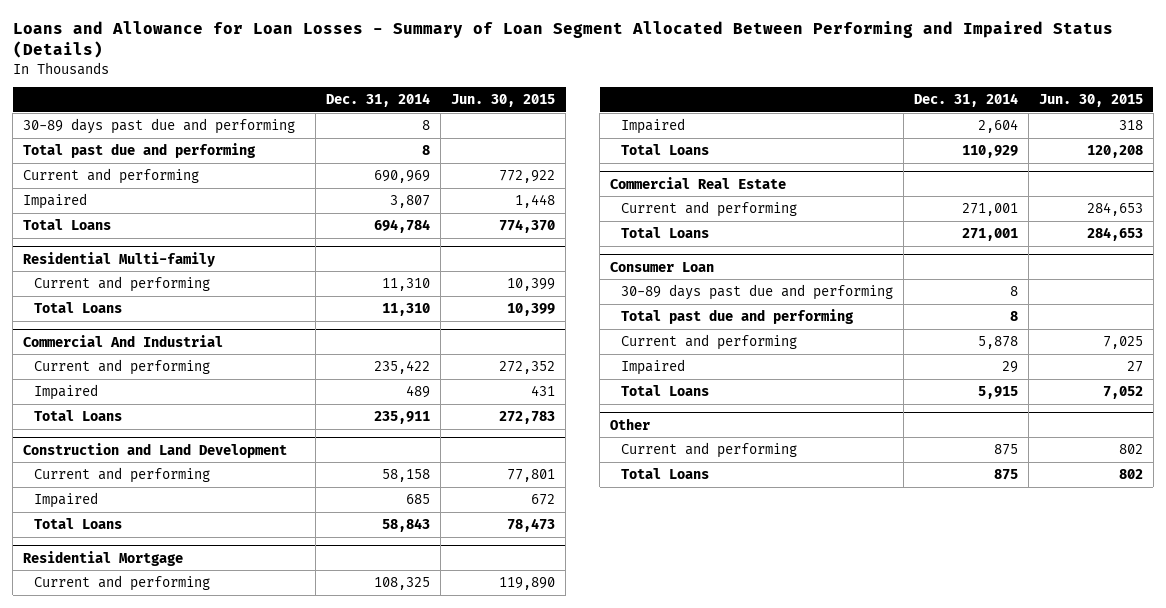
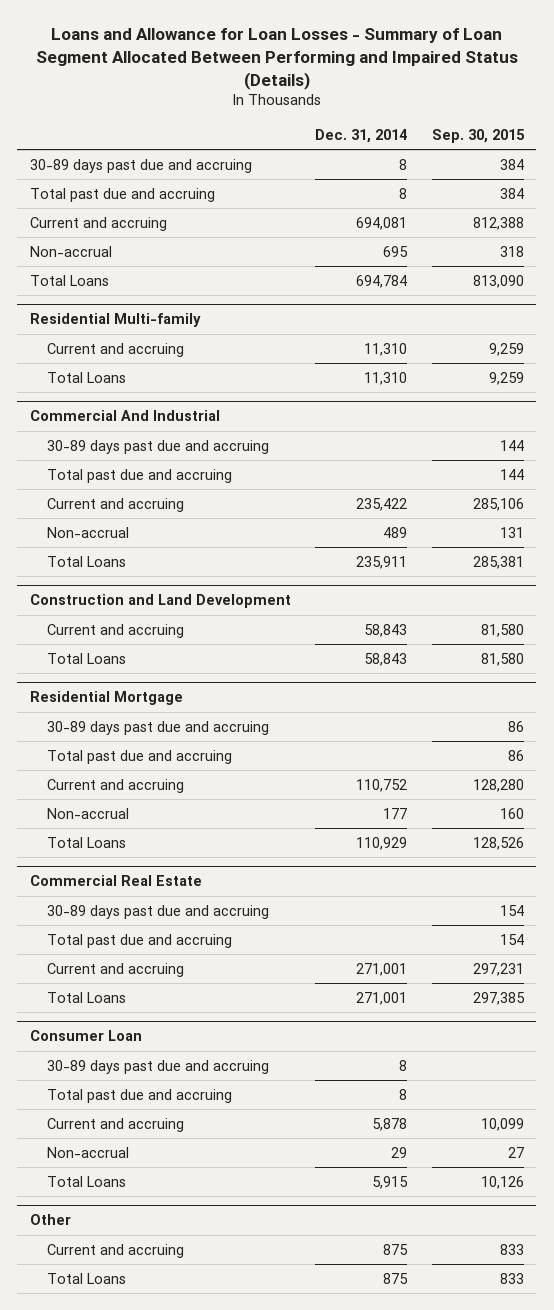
- | Dec. 31, 2014 | Jun. 30, 2015
+ | Dec. 31, 2014 | Sep. 30, 2015
- 30-89 days past due and performing | 8 |
- Total past due and performing | 8 |
- Current and performing | 690,969 | 772,922
- Impaired | 3,807 | 1,448
+ 30-89 days past due and accruing | 8 | 384
+ Total past due and accruing | 8 | 384
+ Current and accruing | 694,081 | 812,388
+ Non-accrual | 695 | 318
@ Residential Multi-family
- Current and performing | 11,310 | 10,399
+ Current and accruing | 11,310 | 9,259
@ Commercial And Industrial
- Current and performing | 235,422 | 272,352
- Impaired | 489 | 431
+ 30-89 days past due and accruing | | 144
+ Total past due and accruing | | 144
+ Current and accruing | 235,422 | 285,106
+ Non-accrual | 489 | 131
@ Construction and Land Development
- Current and performing | 58,158 | 77,801
- Impaired | 685 | 672
+ Current and accruing | 58,843 | 81,580
@ Residential Mortgage
- Current and performing | 108,325 | 119,890
- Impaired | 2,604 | 318
+ 30-89 days past due and accruing | | 86
+ Total past due and accruing | | 86
+ Current and accruing | 110,752 | 128,280
+ Non-accrual | 177 | 160
@ Commercial Real Estate
- Current and performing | 271,001 | 284,653
+ 30-89 days past due and accruing | | 154
+ Total past due and accruing | | 154
+ Current and accruing | 271,001 | 297,231
@ Consumer Loan
- 30-89 days past due and performing | 8 |
- Total past due and performing | 8 |
- Current and performing | 5,878 | 7,025
- Impaired | 29 | 27
+ 30-89 days past due and accruing | 8 |
+ Total past due and accruing | 8 |
+ Current and accruing | 5,878 | 10,099
+ Non-accrual | 29 | 27
@ Other
- Current and performing | 875 | 802
+ Current and accruing | 875 | 833

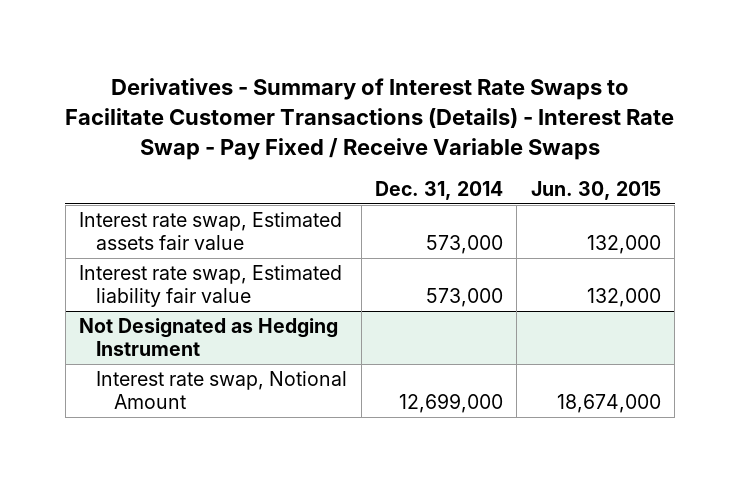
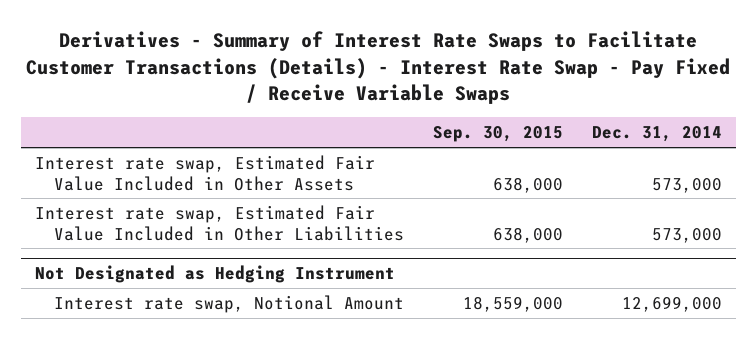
- | Dec. 31, 2014 | Jun. 30, 2015
+ | Sep. 30, 2015 | Dec. 31, 2014
- Interest rate swap, Estimated assets fair value | 573,000 | 132,000
- Interest rate swap, Estimated liability fair value | 573,000 | 132,000
+ Interest rate swap, Estimated Fair Value Included in Other Assets | 638,000 | 573,000
+ Interest rate swap, Estimated Fair Value Included in Other Liabilities | 638,000 | 573,000

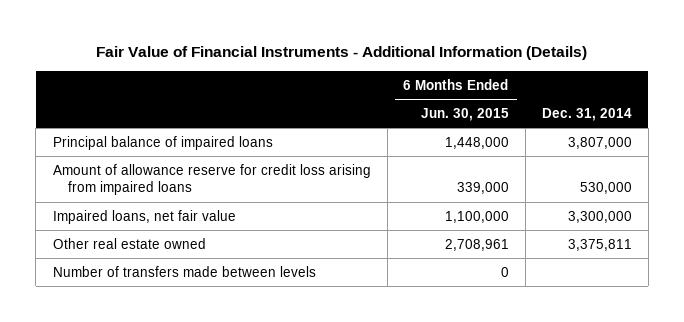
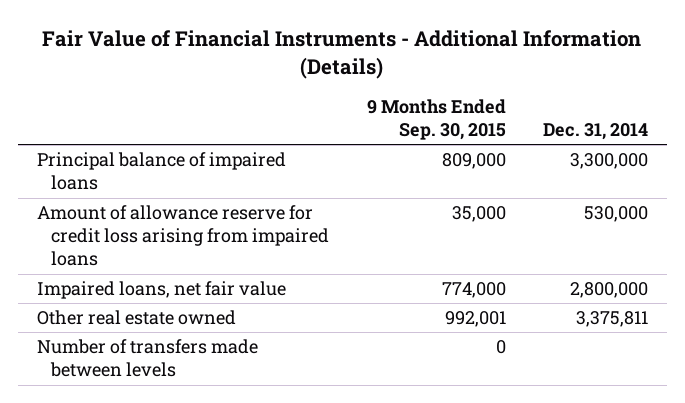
- | 6 Months Ended Jun. 30, 2015 | Dec. 31, 2014
+ | 9 Months Ended Sep. 30, 2015 | Dec. 31, 2014
- Principal balance of impaired loans | 1,448,000 | 3,807,000
+ Principal balance of impaired loans | 809,000 | 3,300,000
- Impaired loans, net fair value | 1,100,000 | 3,300,000
+ Impaired loans, net fair value | 774,000 | 2,800,000

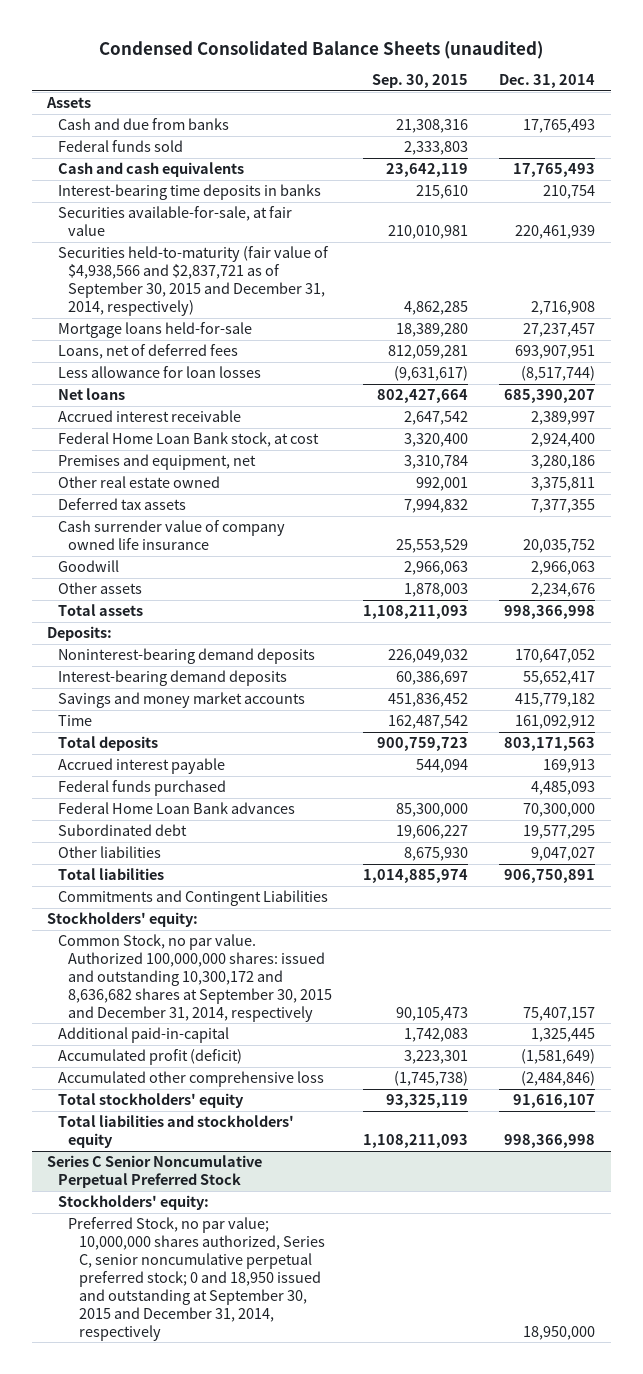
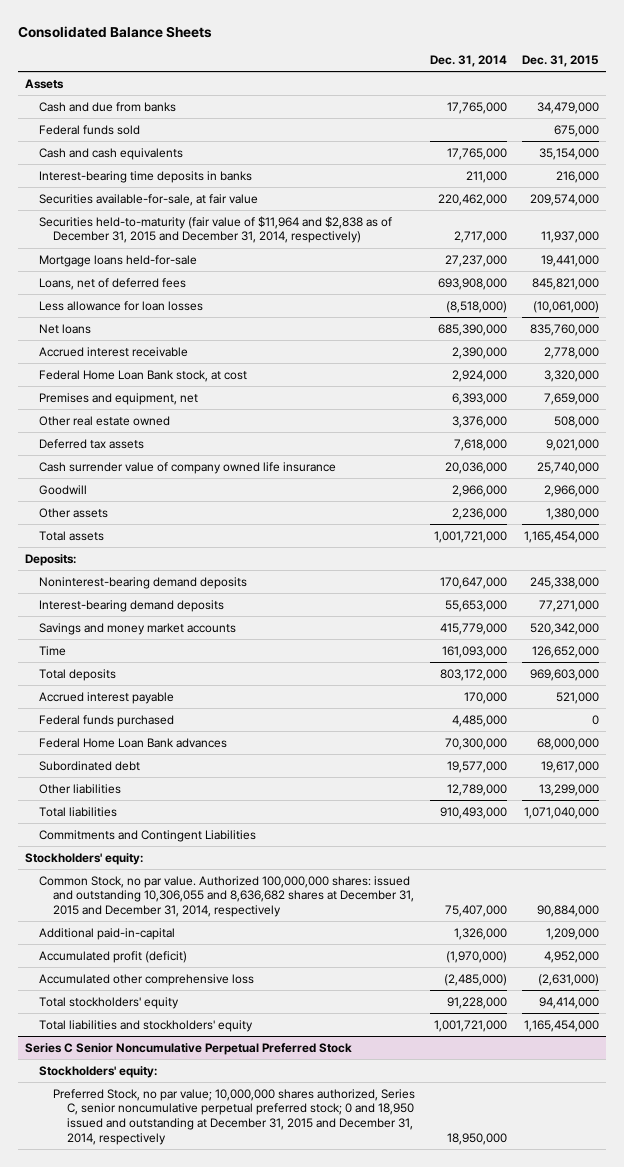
- Condensed Consolidated Balance Sheets (unaudited)
+ Consolidated Balance Sheets
- | Sep. 30, 2015 | Dec. 31, 2014
+ | Dec. 31, 2014 | Dec. 31, 2015
- Cash and due from banks | 21,308,316 | 17,765,493
+ Cash and due from banks | 17,765,000 | 34,479,000
- Cash and cash equivalents | 23,642,119 | 17,765,493
- Interest-bearing time deposits in banks | 215,610 | 210,754
- Securities available-for-sale, at fair value | 210,010,981 | 220,461,939
- Securities held-to-maturity (fair value of $4,938,566 and $2,837,721 as of September 30, 2015 and December 31, 2014, respectively) | 4,862,285 | 2,716,908
- Mortgage loans held-for-sale | 18,389,280 | 27,237,457
- Loans, net of deferred fees | 812,059,281 | 693,907,951
- Less allowance for loan losses | (9,631,617) | (8,517,744)
- Net loans | 802,427,664 | 685,390,207
- Accrued interest receivable | 2,647,542 | 2,389,997
- Federal Home Loan Bank stock, at cost | 3,320,400 | 2,924,400
- Premises and equipment, net | 3,310,784 | 3,280,186
- Other real estate owned | 992,001 | 3,375,811
- Deferred tax assets | 7,994,832 | 7,377,355
- Cash surrender value of company owned life insurance | 25,553,529 | 20,035,752
- Goodwill | 2,966,063 | 2,966,063
- Other assets | 1,878,003 | 2,234,676
- Total assets | 1,108,211,093 | 998,366,998
+ Cash and cash equivalents | 17,765,000 | 35,154,000
+ Interest-bearing time deposits in banks | 211,000 | 216,000
+ Securities available-for-sale, at fair value | 220,462,000 | 209,574,000
+ Securities held-to-maturity (fair value of $11,964 and $2,838 as of December 31, 2015 and December 31, 2014, respectively) | 2,717,000 | 11,937,000
+ Mortgage loans held-for-sale | 27,237,000 | 19,441,000
+ Loans, net of deferred fees | 693,908,000 | 845,821,000
+ Less allowance for loan losses | (8,518,000) | (10,061,000)
+ Net loans | 685,390,000 | 835,760,000
+ Accrued interest receivable | 2,390,000 | 2,778,000
+ Federal Home Loan Bank stock, at cost | 2,924,000 | 3,320,000
+ Premises and equipment, net | 6,393,000 | 7,659,000
+ Other real estate owned | 3,376,000 | 508,000
+ Deferred tax assets | 7,618,000 | 9,021,000
+ Cash surrender value of company owned life insurance | 20,036,000 | 25,740,000
+ Goodwill | 2,966,000 | 2,966,000
+ Other assets | 2,236,000 | 1,380,000
+ Total assets | 1,001,721,000 | 1,165,454,000
- Noninterest-bearing demand deposits | 226,049,032 | 170,647,052
- Interest-bearing demand deposits | 60,386,697 | 55,652,417
- Savings and money market accounts | 451,836,452 | 415,779,182
- Time | 162,487,542 | 161,092,912
- Total deposits | 900,759,723 | 803,171,563
- Accrued interest payable | 544,094 | 169,913
- Federal funds purchased | | 4,485,093
+ Noninterest-bearing demand deposits | 170,647,000 | 245,338,000
+ Interest-bearing demand deposits | 55,653,000 | 77,271,000
+ Savings and money market accounts | 415,779,000 | 520,342,000
+ Time | 161,093,000 | 126,652,000
+ Total deposits | 803,172,000 | 969,603,000
+ Accrued interest payable | 170,000 | 521,000
+ Federal funds purchased | 4,485,000 | 0
- Subordinated debt | 19,606,227 | 19,577,295
- Other liabilities | 8,675,930 | 9,047,027
- Total liabilities | 1,014,885,974 | 906,750,891
+ Subordinated debt | 19,577,000 | 19,617,000
+ Other liabilities | 12,789,000 | 13,299,000
+ Total liabilities | 910,493,000 | 1,071,040,000
- Common Stock, no par value. Authorized 100,000,000 shares: issued and outstanding 10,300,172 and 8,636,682 shares at September 30, 2015 and December 31, 2014, respectively | 90,105,473 | 75,407,157
- Additional paid-in-capital | 1,742,083 | 1,325,445
- Accumulated profit (deficit) | 3,223,301 | (1,581,649)
- Accumulated other comprehensive loss | (1,745,738) | (2,484,846)
- Total stockholders' equity | 93,325,119 | 91,616,107
- Total liabilities and stockholders' equity | 1,108,211,093 | 998,366,998
+ Common Stock, no par value. Authorized 100,000,000 shares: issued and outstanding 10,306,055 and 8,636,682 shares at December 31, 2015 and December 31, 2014, respectively | 75,407,000 | 90,884,000
+ Additional paid-in-capital | 1,326,000 | 1,209,000
+ Accumulated profit (deficit) | (1,970,000) | 4,952,000
+ Accumulated other comprehensive loss | (2,485,000) | (2,631,000)
+ Total stockholders' equity | 91,228,000 | 94,414,000
+ Total liabilities and stockholders' equity | 1,001,721,000 | 1,165,454,000
@ Series C Senior Noncumulative Perpetual Preferred Stock
- Preferred Stock, no par value; 10,000,000 shares authorized, Series C, senior noncumulative perpetual preferred stock; 0 and 18,950 issued and outstanding at September 30, 2015 and December 31, 2014, respectively | | 18,950,000
+ Preferred Stock, no par value; 10,000,000 shares authorized, Series C, senior noncumulative perpetual preferred stock; 0 and 18,950 issued and outstanding at December 31, 2015 and December 31, 2014, respectively | 18,950,000 |

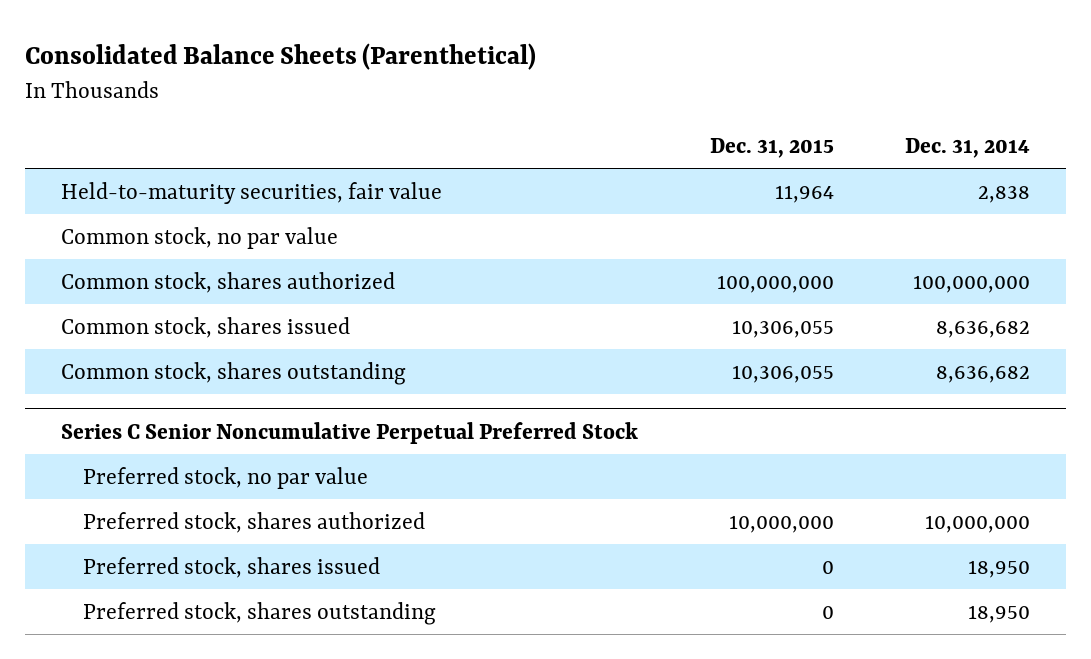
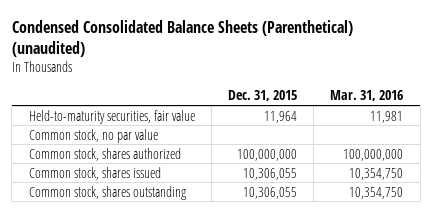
- Consolidated Balance Sheets (Parenthetical)
+ Condensed Consolidated Balance Sheets (Parenthetical) (unaudited)
- | Dec. 31, 2015 | Dec. 31, 2014
+ | Dec. 31, 2015 | Mar. 31, 2016
- Series C Senior Noncumulative Perpetual Preferred Stock
- Preferred stock, no par value
- Preferred stock, shares authorized | 10,000,000 | 10,000,000
- Preferred stock, shares issued | 0 | 18,950
- Preferred stock, shares outstanding | 0 | 18,950

